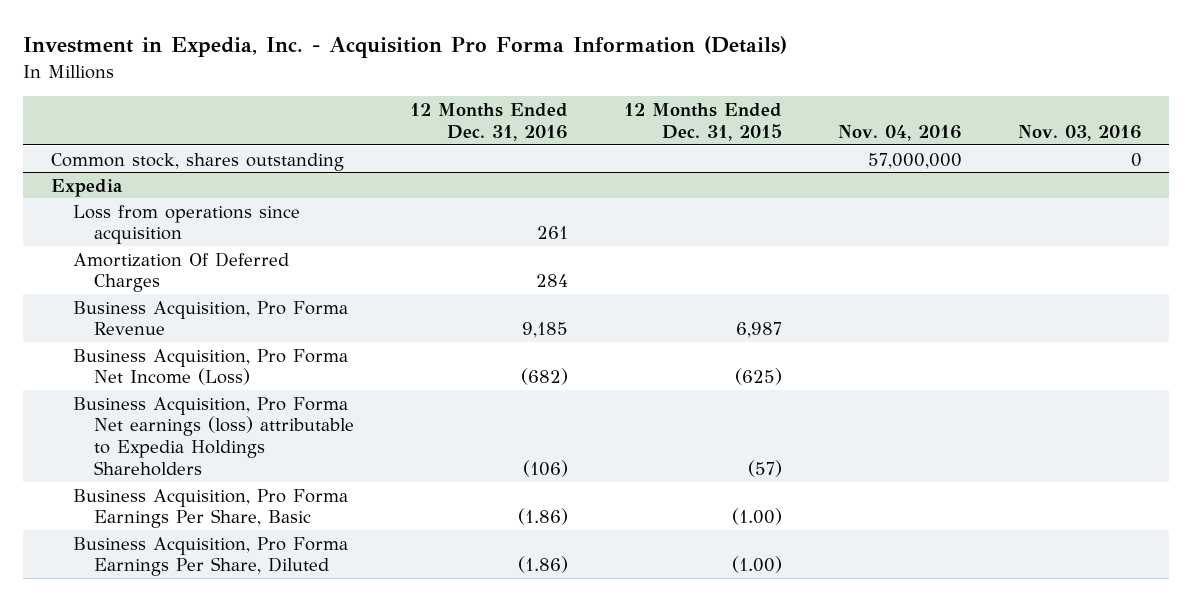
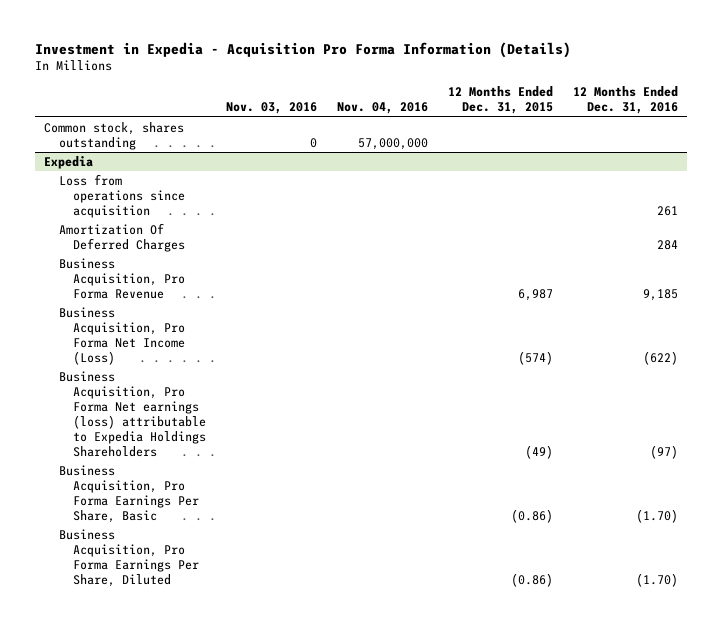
- Investment in Expedia, Inc. - Acquisition Pro Forma Information (Details)
+ Investment in Expedia - Acquisition Pro Forma Information (Details)
- | 12 Months Ended Dec. 31, 2016 | 12 Months Ended Dec. 31, 2015 | Nov. 04, 2016 | Nov. 03, 2016
+ | Nov. 03, 2016 | Nov. 04, 2016 | 12 Months Ended Dec. 31, 2015 | 12 Months Ended Dec. 31, 2016
@ Expedia
- Business Acquisition, Pro Forma Net Income (Loss) | (682) | (625) | |
- Business Acquisition, Pro Forma Net earnings (loss) attributable to Expedia Holdings Shareholders | (106) | (57) | |
- Business Acquisition, Pro Forma Earnings Per Share, Basic | (1.86) | (1.00) | |
- Business Acquisition, Pro Forma Earnings Per Share, Diluted | (1.86) | (1.00) | |
+ Business Acquisition, Pro Forma Net Income (Loss) | | | (574) | (622)
+ Business Acquisition, Pro Forma Net earnings (loss) attributable to Expedia Holdings Shareholders | | | (49) | (97)
+ Business Acquisition, Pro Forma Earnings Per Share, Basic | | | (0.86) | (1.70)
+ Business Acquisition, Pro Forma Earnings Per Share, Diluted | | | (0.86) | (1.70)

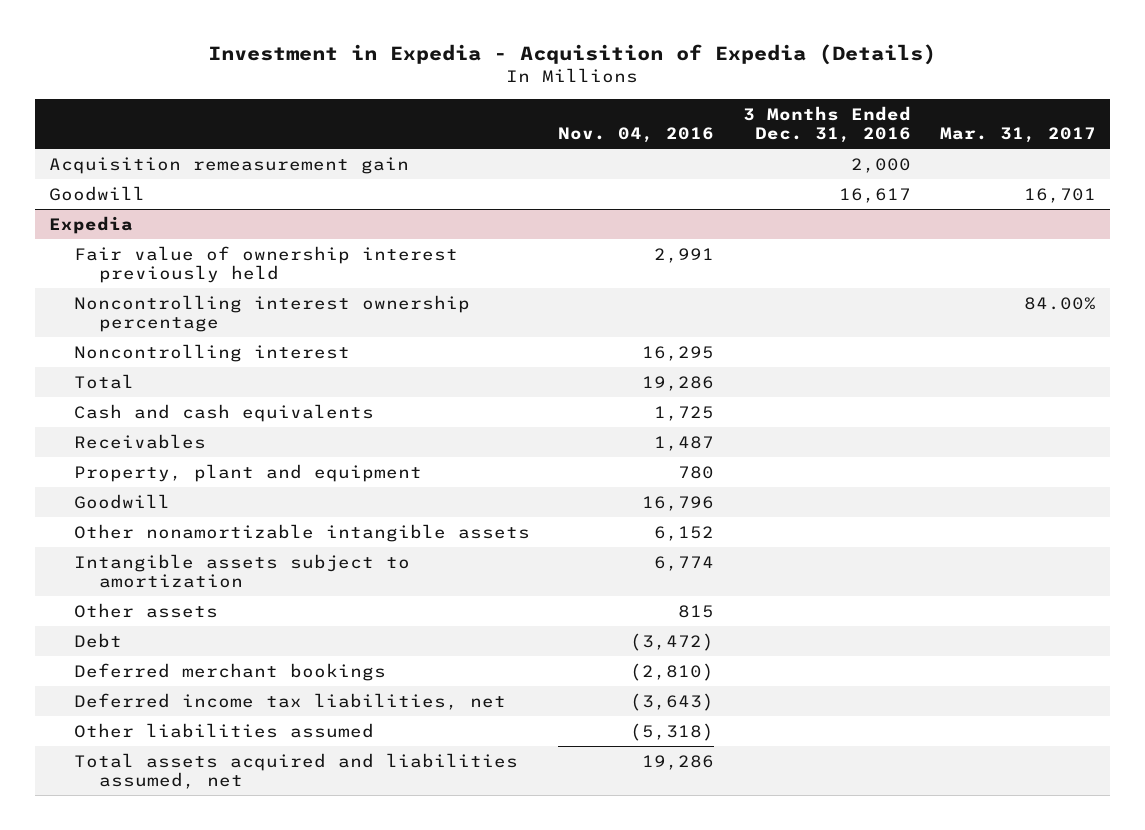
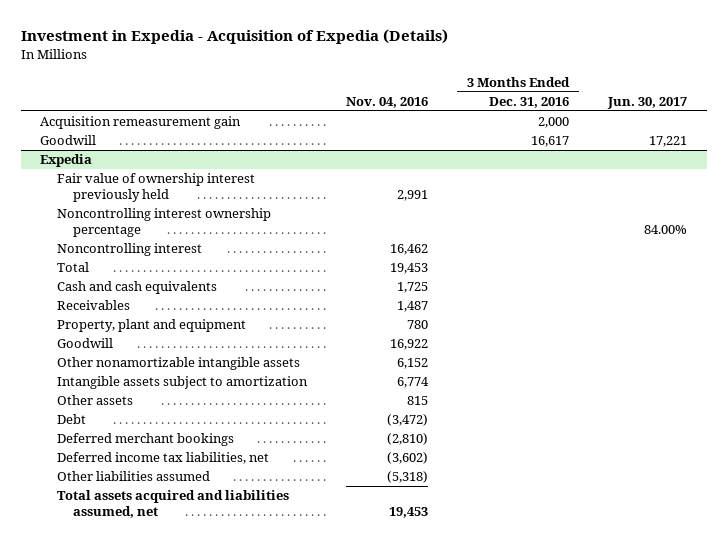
- | Nov. 04, 2016 | 3 Months Ended Dec. 31, 2016 | Mar. 31, 2017
+ | Nov. 04, 2016 | 3 Months Ended Dec. 31, 2016 | Jun. 30, 2017
@ Expedia
- Noncontrolling interest | 16,295 | |
- Total | 19,286 | |
+ Noncontrolling interest | 16,462 | |
+ Total | 19,453 | |
- Goodwill | 16,796 | |
+ Goodwill | 16,922 | |
- Deferred income tax liabilities, net | (3,643) | |
+ Deferred income tax liabilities, net | (3,602) | |
- Total assets acquired and liabilities assumed, net | 19,286 | |
+ Total assets acquired and liabilities assumed, net | 19,453 | |

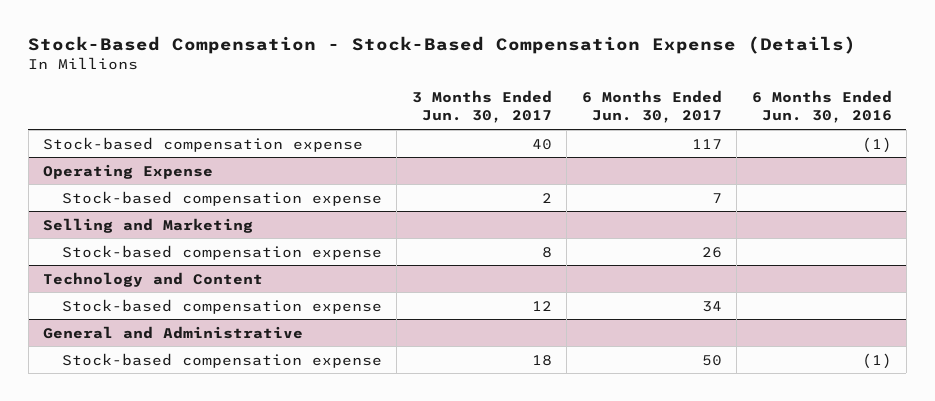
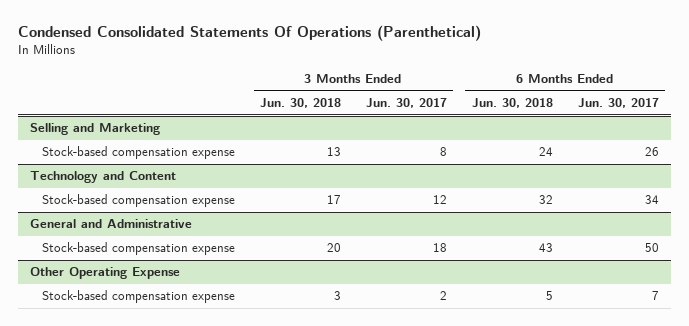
- Stock-Based Compensation - Stock-Based Compensation Expense (Details)
+ Condensed Consolidated Statements Of Operations (Parenthetical)
- | 3 Months Ended Jun. 30, 2017 | 6 Months Ended Jun. 30, 2017 | 6 Months Ended Jun. 30, 2016
+ | 3 Months Ended Jun. 30, 2018 | 3 Months Ended Jun. 30, 2017 | 6 Months Ended Jun. 30, 2018 | 6 Months Ended Jun. 30, 2017
- Stock-based compensation expense | 40 | 117 | (1)
- Operating Expense
- Stock-based compensation expense | 2 | 7 |
+ Other Operating Expense
+ Stock-based compensation expense | 3 | 2 | 5 | 7

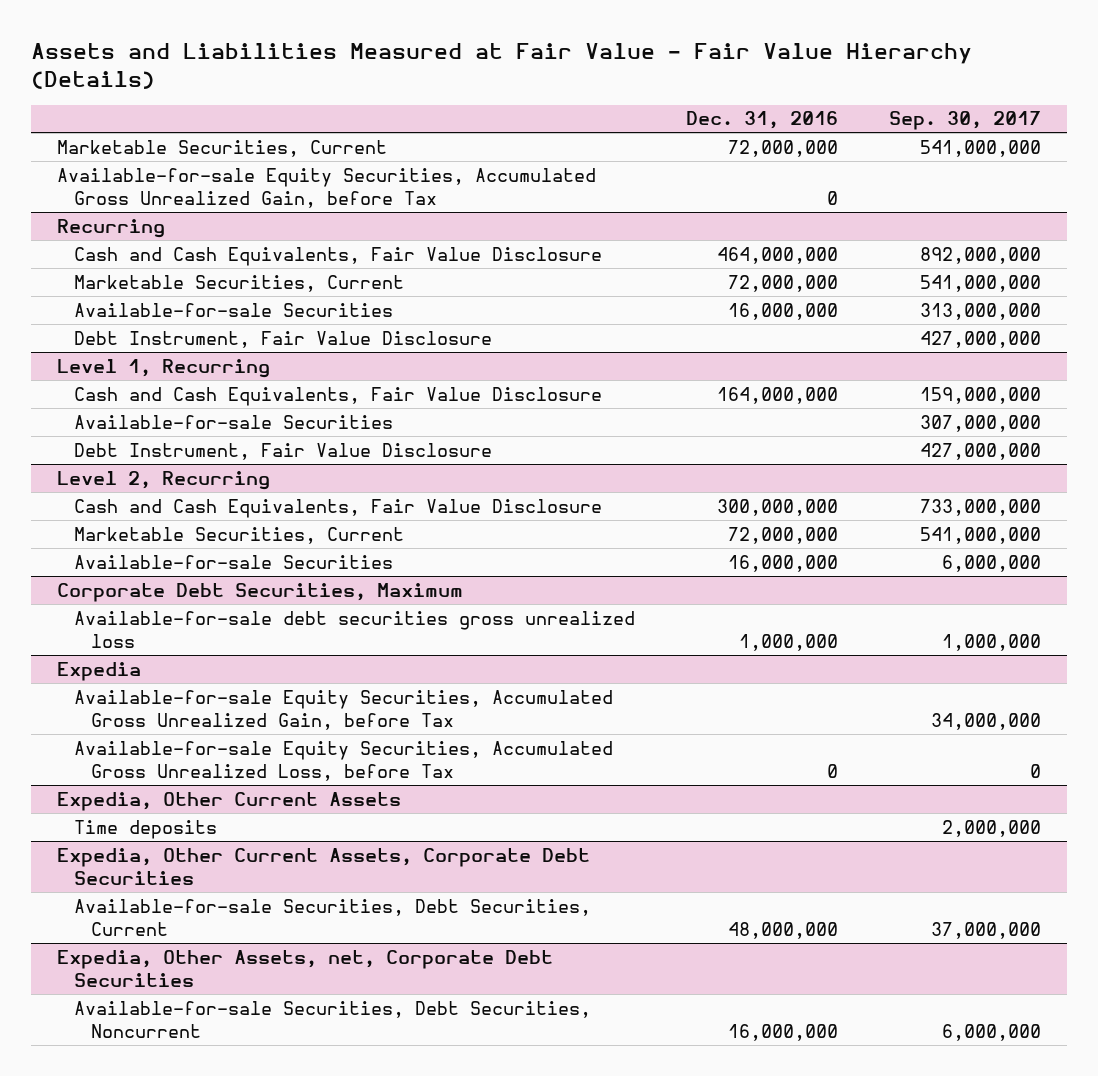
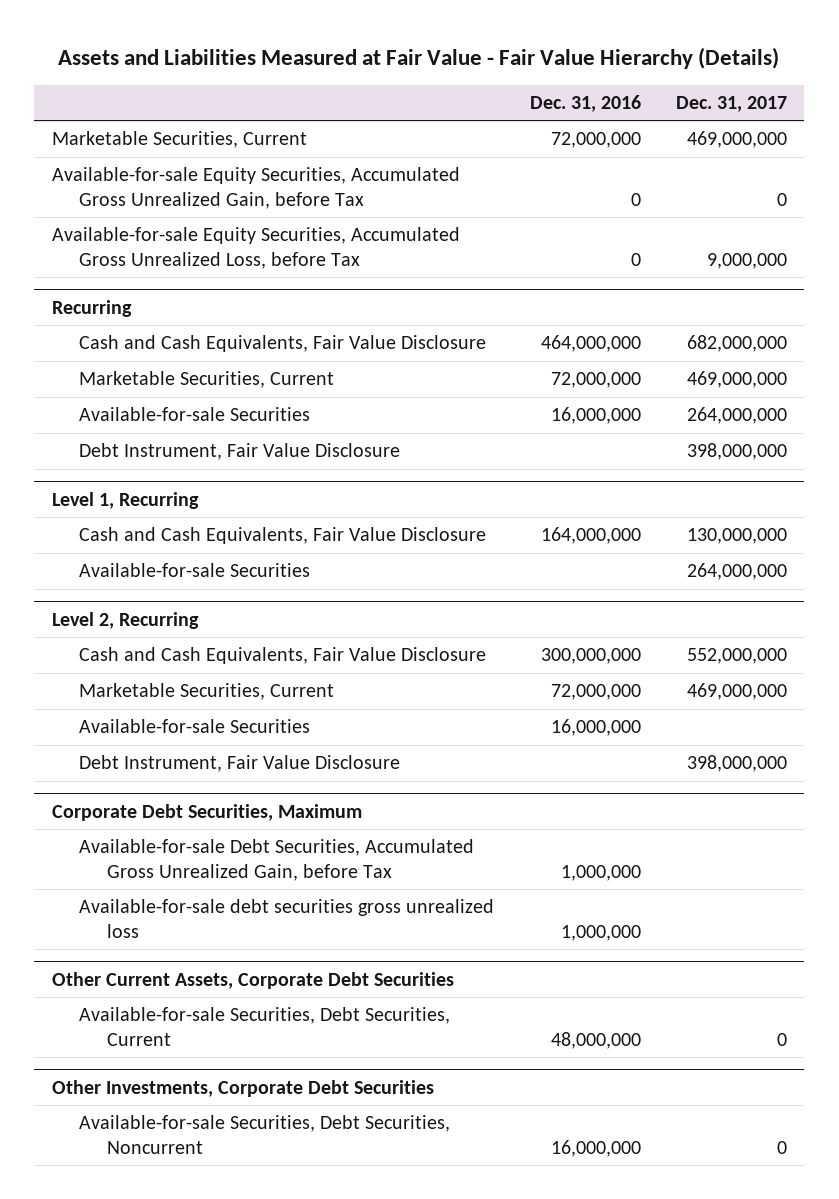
- | Dec. 31, 2016 | Sep. 30, 2017
+ | Dec. 31, 2016 | Dec. 31, 2017
+ Available-for-sale Equity Securities, Accumulated Gross Unrealized Loss, before Tax | 0 | 9,000,000
@ Level 1, Recurring
- Debt Instrument, Fair Value Disclosure | | 427,000,000
@ Level 2, Recurring
+ Debt Instrument, Fair Value Disclosure | | 398,000,000
@ Corporate Debt Securities, Maximum
+ Available-for-sale Debt Securities, Accumulated Gross Unrealized Gain, before Tax | 1,000,000 |
- Expedia
- Available-for-sale Equity Securities, Accumulated Gross Unrealized Gain, before Tax | | 34,000,000
- Available-for-sale Equity Securities, Accumulated Gross Unrealized Loss, before Tax | 0 | 0
- Expedia, Other Current Assets
- Time deposits | | 2,000,000
- Expedia, Other Current Assets, Corporate Debt Securities
+ Other Current Assets, Corporate Debt Securities
- Expedia, Other Assets, net, Corporate Debt Securities
+ Other Investments, Corporate Debt Securities

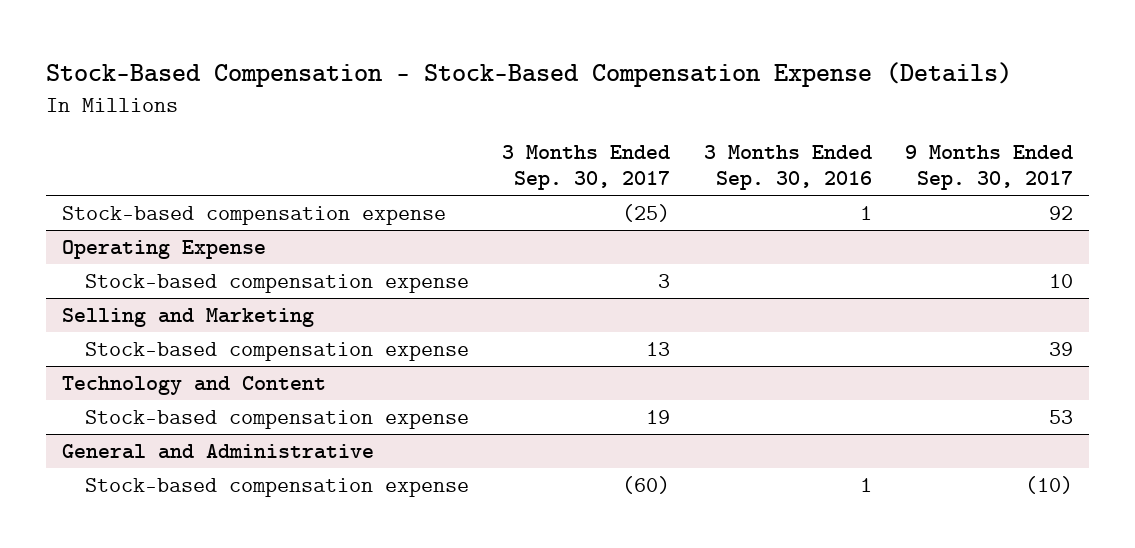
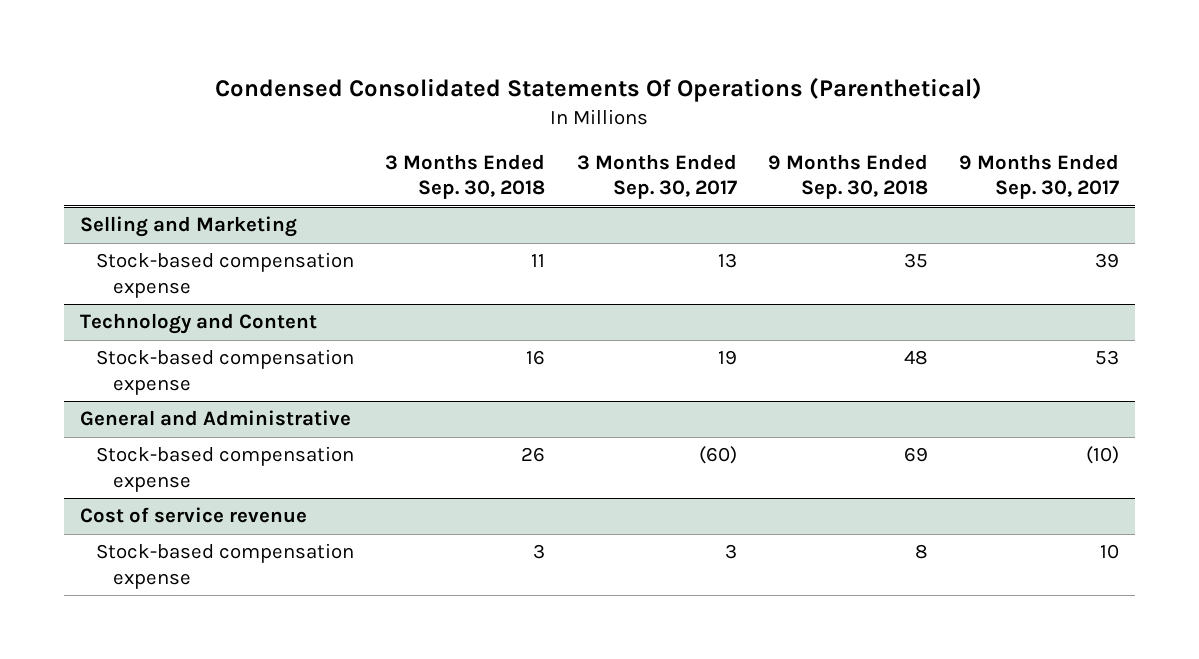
- Stock-Based Compensation - Stock-Based Compensation Expense (Details)
+ Condensed Consolidated Statements Of Operations (Parenthetical)
- | 3 Months Ended Sep. 30, 2017 | 3 Months Ended Sep. 30, 2016 | 9 Months Ended Sep. 30, 2017
+ | 3 Months Ended Sep. 30, 2018 | 3 Months Ended Sep. 30, 2017 | 9 Months Ended Sep. 30, 2018 | 9 Months Ended Sep. 30, 2017
- Stock-based compensation expense | (25) | 1 | 92
- Operating Expense
- Stock-based compensation expense | 3 | | 10
+ Cost of service revenue
+ Stock-based compensation expense | 3 | 3 | 8 | 10

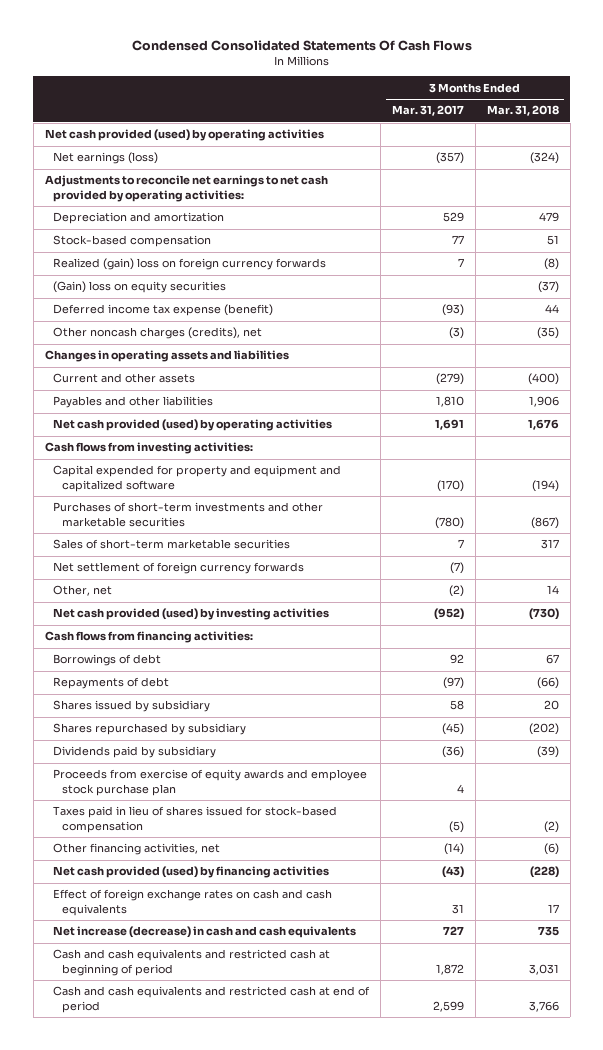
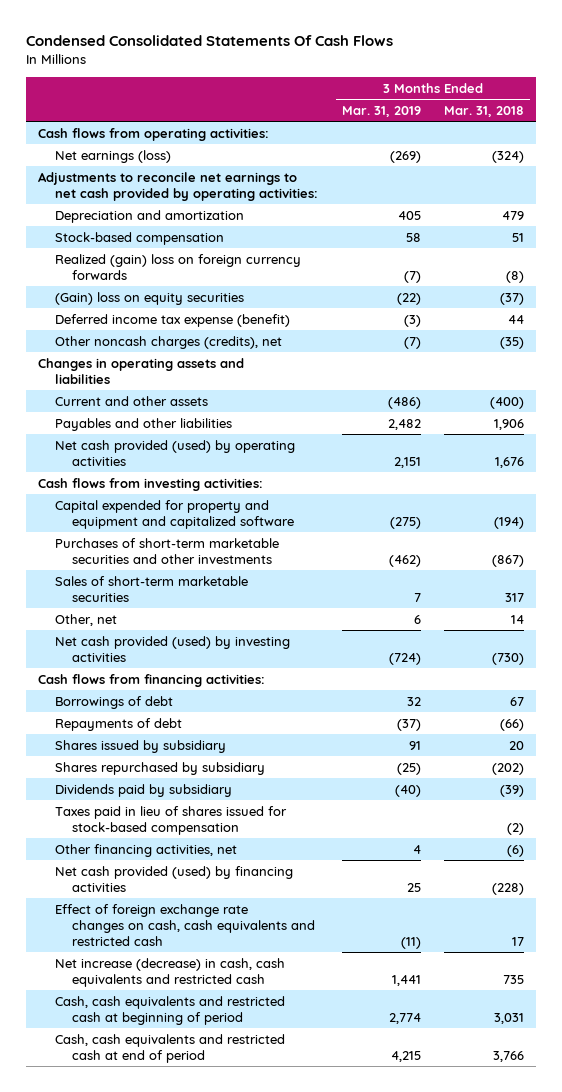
- | 3 Months Ended Mar. 31, 2017 | 3 Months Ended Mar. 31, 2018
+ | 3 Months Ended Mar. 31, 2019 | 3 Months Ended Mar. 31, 2018
- Net cash provided (used) by operating activities
+ Cash flows from operating activities:
- Purchases of short-term investments and other marketable securities | (780) | (867)
+ Purchases of short-term marketable securities and other investments | (462) | (867)
- Net settlement of foreign currency forwards | (7) |
- Proceeds from exercise of equity awards and employee stock purchase plan | 4 |
- Effect of foreign exchange rates on cash and cash equivalents | 31 | 17
- Net increase (decrease) in cash and cash equivalents | 727 | 735
- Cash and cash equivalents and restricted cash at beginning of period | 1,872 | 3,031
- Cash and cash equivalents and restricted cash at end of period | 2,599 | 3,766
+ Effect of foreign exchange rate changes on cash, cash equivalents and restricted cash | (11) | 17
+ Net increase (decrease) in cash, cash equivalents and restricted cash | 1,441 | 735
+ Cash, cash equivalents and restricted cash at beginning of period | 2,774 | 3,031
+ Cash, cash equivalents and restricted cash at end of period | 4,215 | 3,766

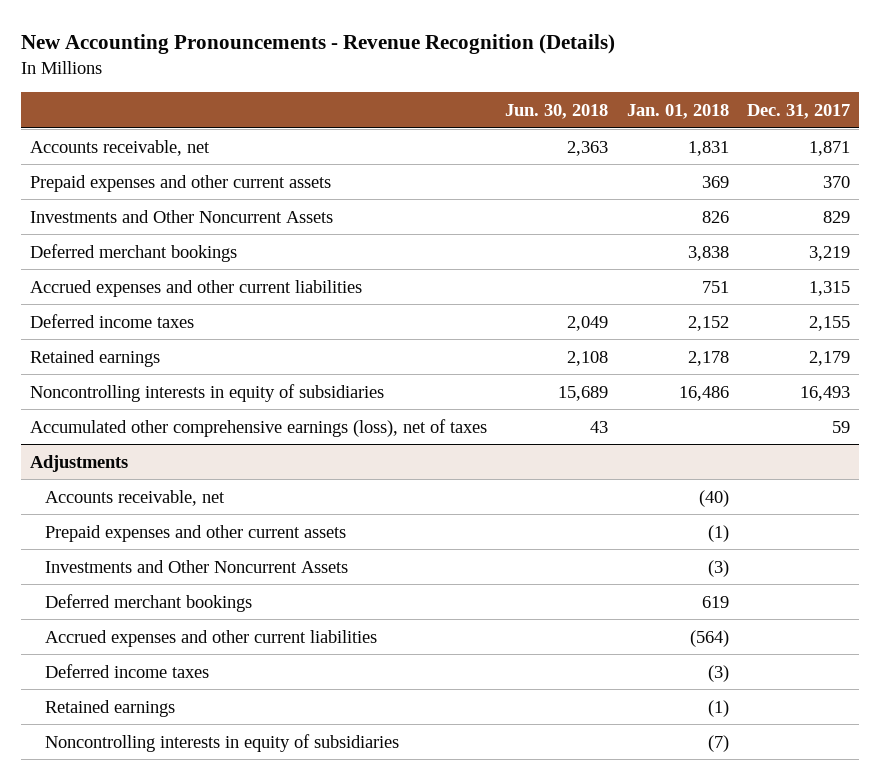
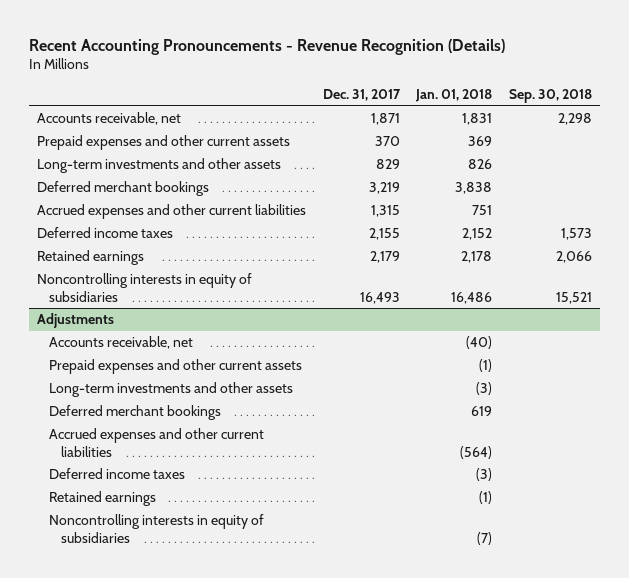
- New Accounting Pronouncements - Revenue Recognition (Details)
+ Recent Accounting Pronouncements - Revenue Recognition (Details)
- | Jun. 30, 2018 | Jan. 01, 2018 | Dec. 31, 2017
+ | Dec. 31, 2017 | Jan. 01, 2018 | Sep. 30, 2018
- Investments and Other Noncurrent Assets | | 826 | 829
+ Long-term investments and other assets | 829 | 826 |
- Accumulated other comprehensive earnings (loss), net of taxes | 43 | | 59
@ Adjustments
- Investments and Other Noncurrent Assets | | (3) |
+ Long-term investments and other assets | | (3) |

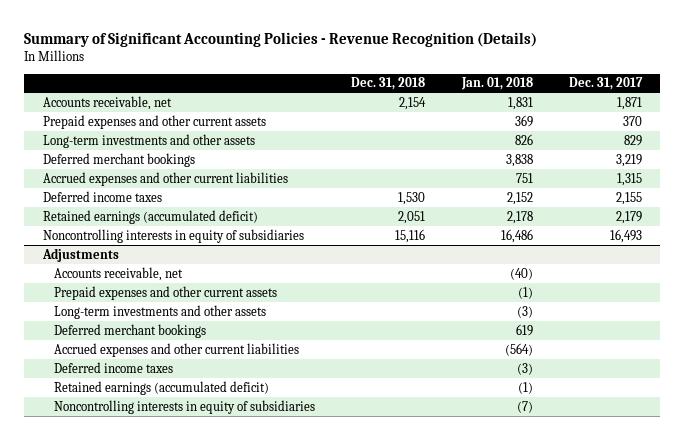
- Recent Accounting Pronouncements - Revenue Recognition (Details)
+ Summary of Significant Accounting Policies - Revenue Recognition (Details)
- | Dec. 31, 2017 | Jan. 01, 2018 | Sep. 30, 2018
+ | Dec. 31, 2018 | Jan. 01, 2018 | Dec. 31, 2017
- Retained earnings | 2,179 | 2,178 | 2,066
+ Retained earnings (accumulated deficit) | 2,051 | 2,178 | 2,179
@ Adjustments
- Retained earnings | | (1) |
+ Retained earnings (accumulated deficit) | | (1) |

